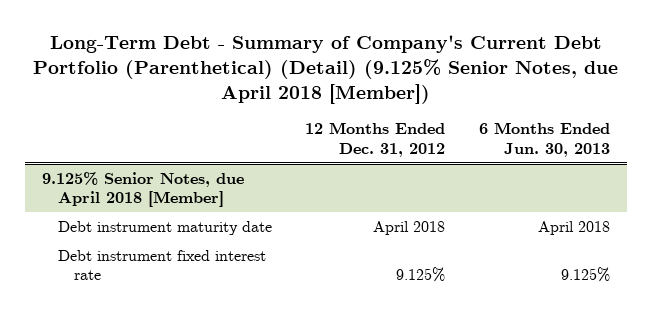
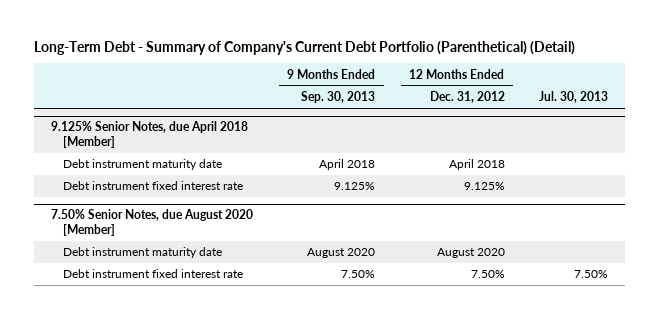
- Long-Term Debt - Summary of Company's Current Debt Portfolio (Parenthetical) (Detail) (9.125% Senior Notes, due April 2018 [Member])
+ Long-Term Debt - Summary of Company's Current Debt Portfolio (Parenthetical) (Detail)
- | 12 Months Ended Dec. 31, 2012 | 6 Months Ended Jun. 30, 2013
+ | 9 Months Ended Sep. 30, 2013 | 12 Months Ended Dec. 31, 2012 | Jul. 30, 2013
+ 7.50% Senior Notes, due August 2020 [Member]
+ Debt instrument maturity date | August 2020 | August 2020 |
+ Debt instrument fixed interest rate | 7.50% | 7.50% | 7.50%

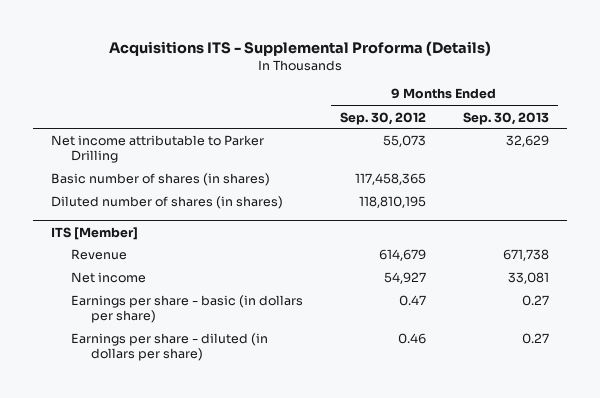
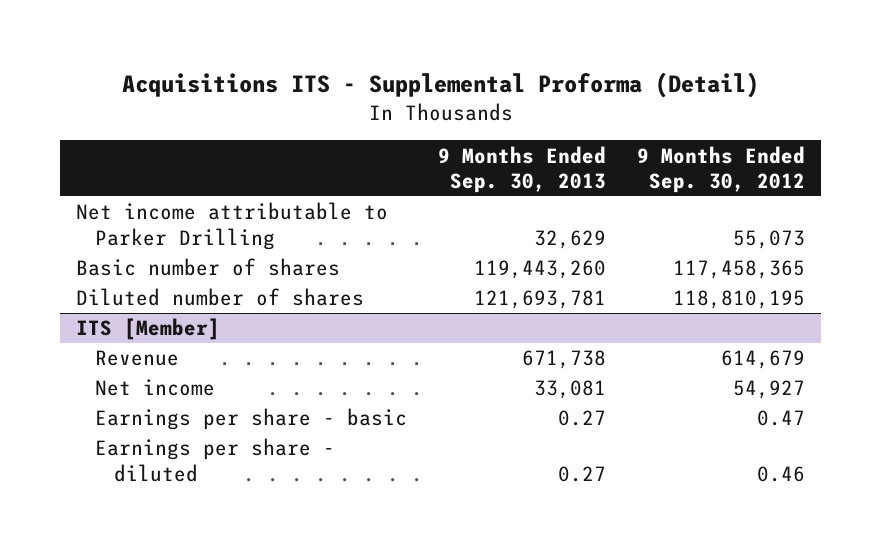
- Acquisitions ITS - Supplemental Proforma (Details)
+ Acquisitions ITS - Supplemental Proforma (Detail)
- | 9 Months Ended Sep. 30, 2012 | 9 Months Ended Sep. 30, 2013
+ | 9 Months Ended Sep. 30, 2013 | 9 Months Ended Sep. 30, 2012
- Basic number of shares (in shares) | 117,458,365 |
- Diluted number of shares (in shares) | 118,810,195 |
+ Basic number of shares | 119,443,260 | 117,458,365
+ Diluted number of shares | 121,693,781 | 118,810,195
@ ITS [Member]
- Earnings per share - basic (in dollars per share) | 0.47 | 0.27
- Earnings per share - diluted (in dollars per share) | 0.46 | 0.27
+ Earnings per share - basic | 0.27 | 0.47
+ Earnings per share - diluted | 0.27 | 0.46

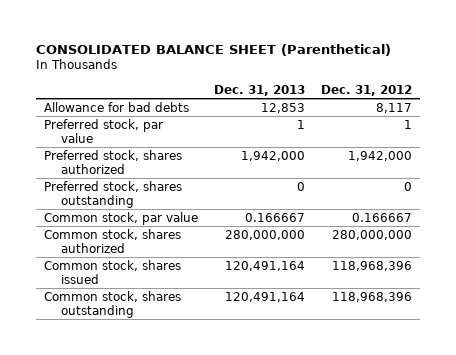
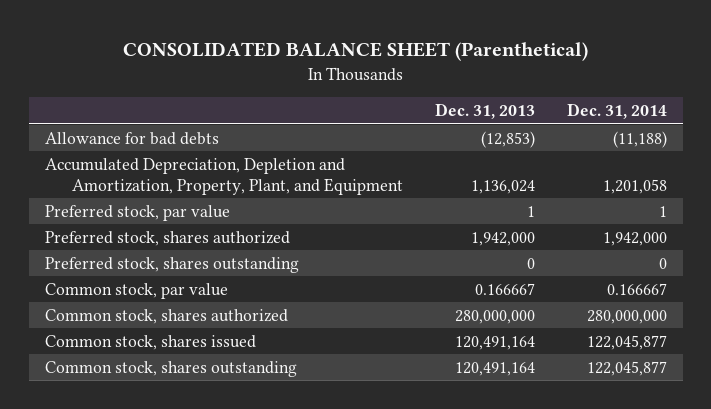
- | Dec. 31, 2013 | Dec. 31, 2012
+ | Dec. 31, 2013 | Dec. 31, 2014
- Allowance for bad debts | 12,853 | 8,117
+ Allowance for bad debts | (12,853) | (11,188)
+ Accumulated Depreciation, Depletion and Amortization, Property, Plant, and Equipment | 1,136,024 | 1,201,058

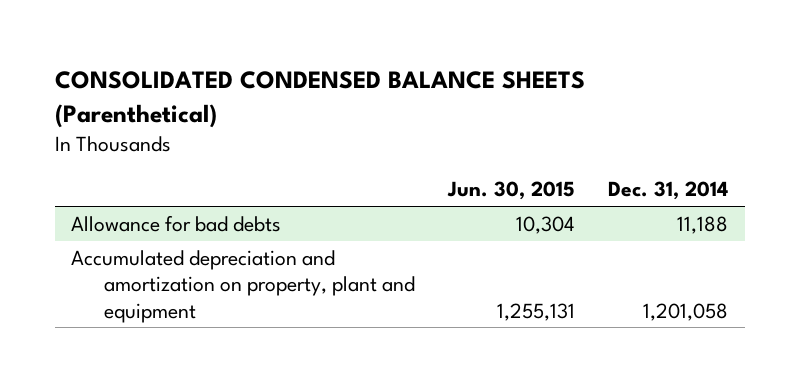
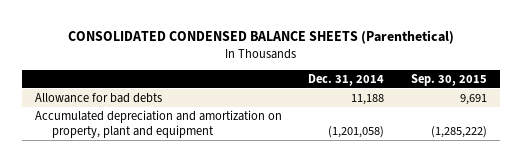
- | Jun. 30, 2015 | Dec. 31, 2014
+ | Dec. 31, 2014 | Sep. 30, 2015
- Accumulated depreciation and amortization on property, plant and equipment | 1,255,131 | 1,201,058
+ Accumulated depreciation and amortization on property, plant and equipment | (1,201,058) | (1,285,222)

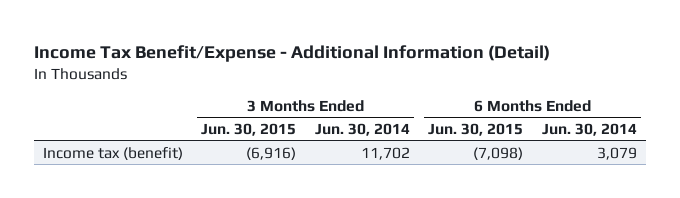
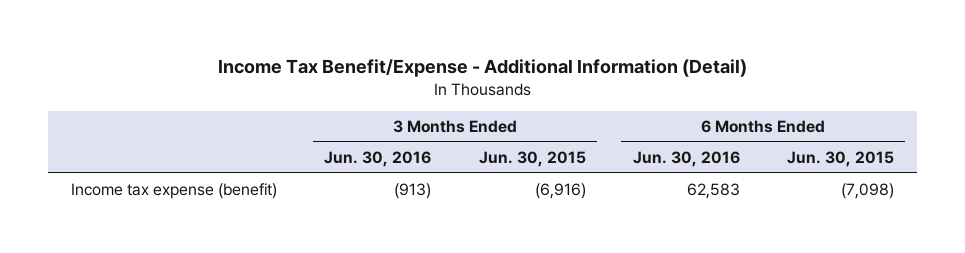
- | 3 Months Ended Jun. 30, 2015 | 3 Months Ended Jun. 30, 2014 | 6 Months Ended Jun. 30, 2015 | 6 Months Ended Jun. 30, 2014
+ | 3 Months Ended Jun. 30, 2016 | 3 Months Ended Jun. 30, 2015 | 6 Months Ended Jun. 30, 2016 | 6 Months Ended Jun. 30, 2015
- Income tax (benefit) | (6,916) | 11,702 | (7,098) | 3,079
+ Income tax expense (benefit) | (913) | (6,916) | 62,583 | (7,098)

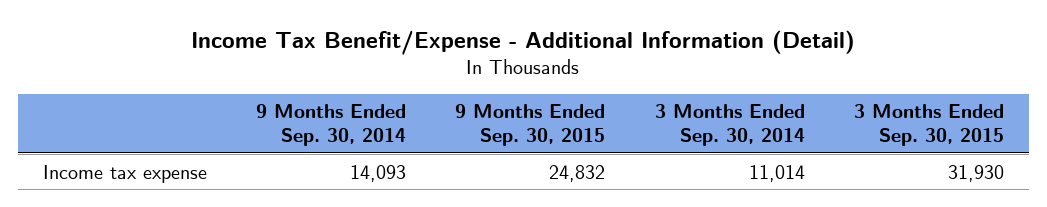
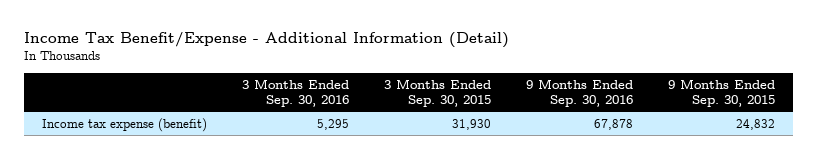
- | 9 Months Ended Sep. 30, 2014 | 9 Months Ended Sep. 30, 2015 | 3 Months Ended Sep. 30, 2014 | 3 Months Ended Sep. 30, 2015
+ | 3 Months Ended Sep. 30, 2016 | 3 Months Ended Sep. 30, 2015 | 9 Months Ended Sep. 30, 2016 | 9 Months Ended Sep. 30, 2015
- Income tax expense | 14,093 | 24,832 | 11,014 | 31,930
+ Income tax expense (benefit) | 5,295 | 31,930 | 67,878 | 24,832

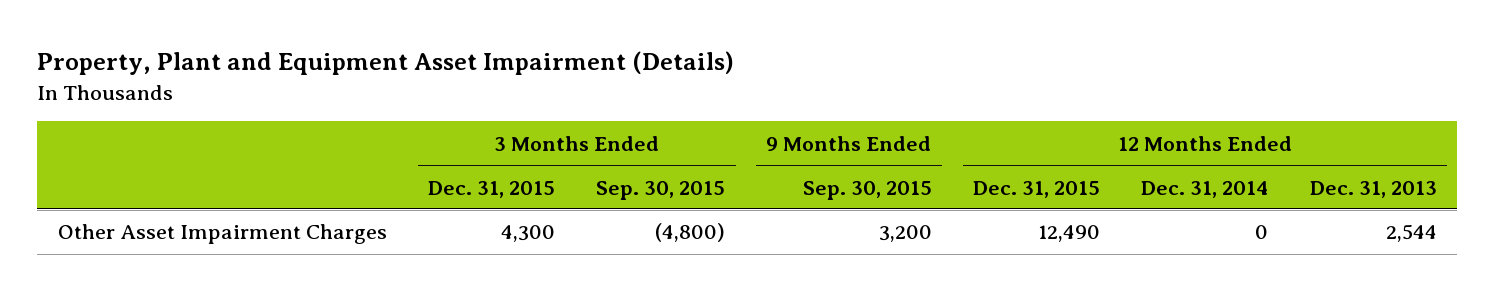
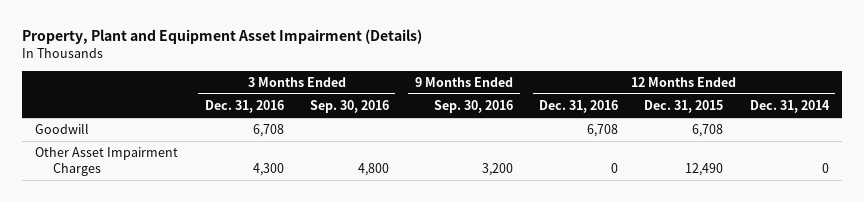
- | 3 Months Ended Dec. 31, 2015 | 3 Months Ended Sep. 30, 2015 | 9 Months Ended Sep. 30, 2015 | 12 Months Ended Dec. 31, 2015 | 12 Months Ended Dec. 31, 2014 | 12 Months Ended Dec. 31, 2013
+ | 3 Months Ended Dec. 31, 2016 | 3 Months Ended Sep. 30, 2016 | 9 Months Ended Sep. 30, 2016 | 12 Months Ended Dec. 31, 2016 | 12 Months Ended Dec. 31, 2015 | 12 Months Ended Dec. 31, 2014
+ Goodwill | 6,708 | | | 6,708 | 6,708 |

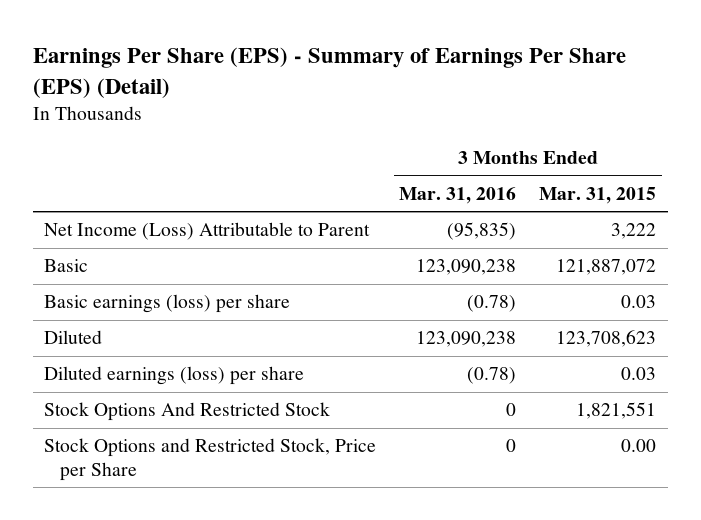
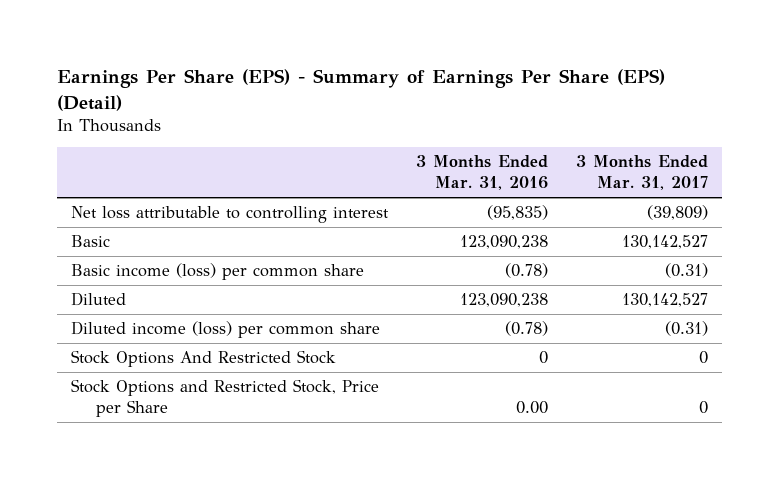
- | 3 Months Ended Mar. 31, 2016 | 3 Months Ended Mar. 31, 2015
+ | 3 Months Ended Mar. 31, 2016 | 3 Months Ended Mar. 31, 2017
- Net Income (Loss) Attributable to Parent | (95,835) | 3,222
+ Net loss attributable to controlling interest | (95,835) | (39,809)
- Basic earnings (loss) per share | (0.78) | 0.03
+ Basic income (loss) per common share | (0.78) | (0.31)
- Diluted earnings (loss) per share | (0.78) | 0.03
+ Diluted income (loss) per common share | (0.78) | (0.31)
- Stock Options and Restricted Stock, Price per Share | 0 | 0.00
+ Stock Options and Restricted Stock, Price per Share | 0.00 | 0

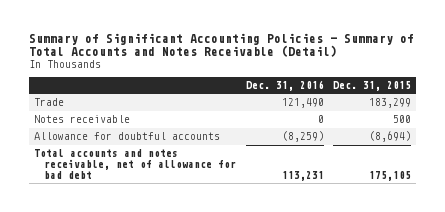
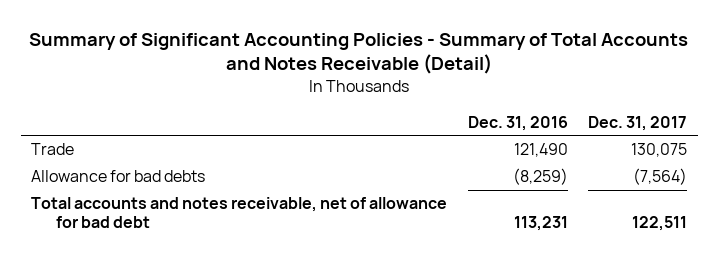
- | Dec. 31, 2016 | Dec. 31, 2015
+ | Dec. 31, 2016 | Dec. 31, 2017
- Notes receivable | 0 | 500
- Allowance for doubtful accounts | (8,259) | (8,694)
+ Allowance for bad debts | (8,259) | (7,564)

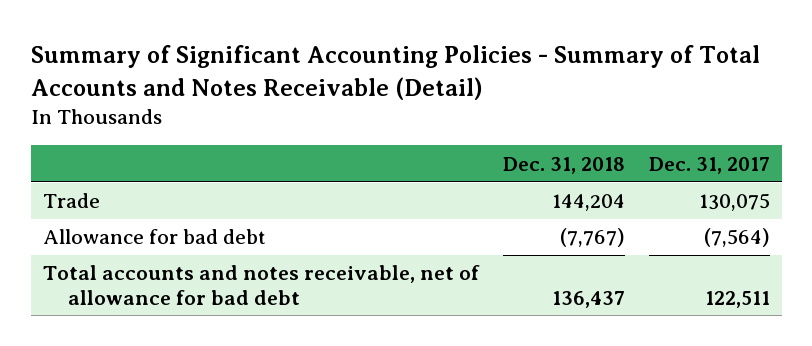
- | Dec. 31, 2016 | Dec. 31, 2017
+ | Dec. 31, 2018 | Dec. 31, 2017
- Allowance for bad debts | (8,259) | (7,564)
+ Allowance for bad debt | (7,767) | (7,564)

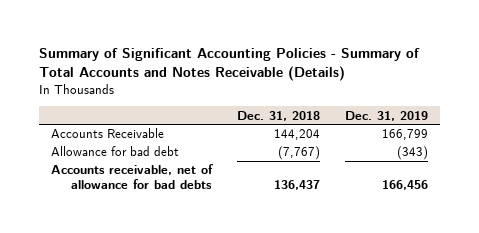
- Summary of Significant Accounting Policies - Summary of Total Accounts and Notes Receivable (Detail)
+ Summary of Significant Accounting Policies - Summary of Total Accounts and Notes Receivable (Details)
- | Dec. 31, 2018 | Dec. 31, 2017
+ | Dec. 31, 2018 | Dec. 31, 2019
- Trade | 144,204 | 130,075
+ Accounts Receivable | 144,204 | 166,799
- Total accounts and notes receivable, net of allowance for bad debt | 136,437 | 122,511
+ Accounts receivable, net of allowance for bad debts | 136,437 | 166,456

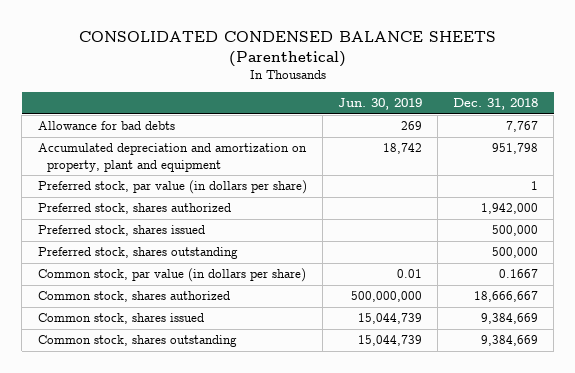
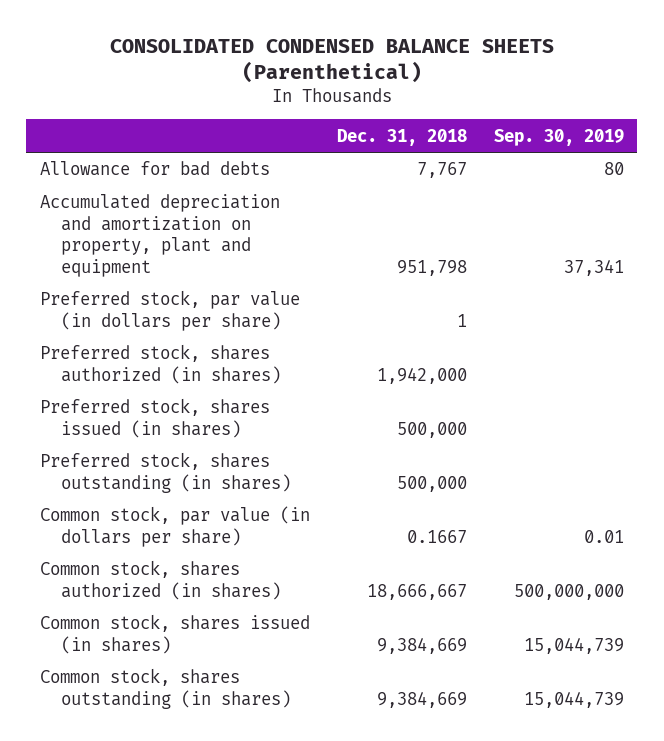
- | Jun. 30, 2019 | Dec. 31, 2018
+ | Dec. 31, 2018 | Sep. 30, 2019
- Preferred stock, shares authorized | | 1,942,000
- Preferred stock, shares issued | | 500,000
- Preferred stock, shares outstanding | | 500,000
+ Preferred stock, shares authorized (in shares) | 1,942,000 |
+ Preferred stock, shares issued (in shares) | 500,000 |
+ Preferred stock, shares outstanding (in shares) | 500,000 |
- Common stock, shares authorized | 500,000,000 | 18,666,667
- Common stock, shares issued | 15,044,739 | 9,384,669
- Common stock, shares outstanding | 15,044,739 | 9,384,669
+ Common stock, shares authorized (in shares) | 18,666,667 | 500,000,000
+ Common stock, shares issued (in shares) | 9,384,669 | 15,044,739
+ Common stock, shares outstanding (in shares) | 9,384,669 | 15,044,739

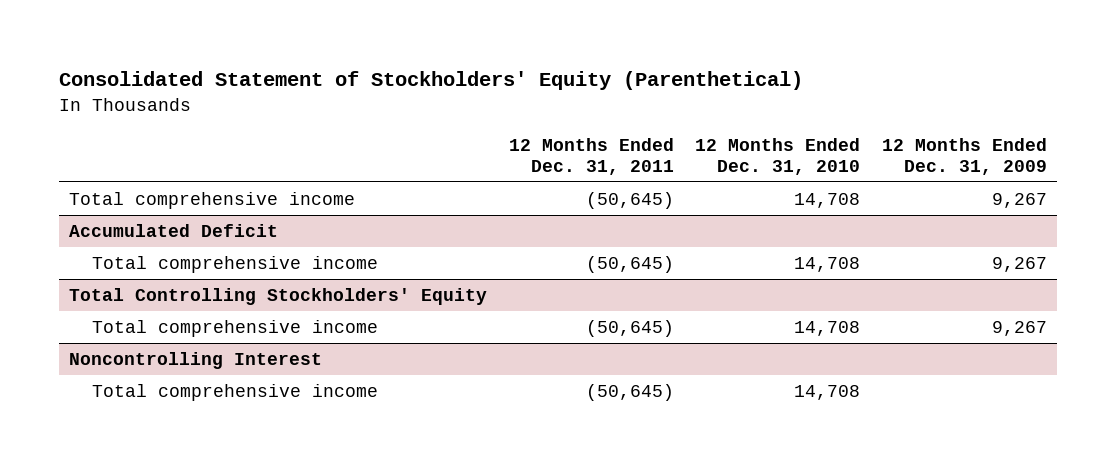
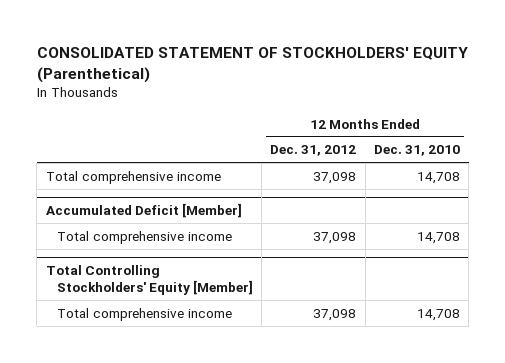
- Consolidated Statement of Stockholders' Equity (Parenthetical)
+ CONSOLIDATED STATEMENT OF STOCKHOLDERS' EQUITY (Parenthetical)
- | 12 Months Ended Dec. 31, 2011 | 12 Months Ended Dec. 31, 2010 | 12 Months Ended Dec. 31, 2009
+ | 12 Months Ended Dec. 31, 2012 | 12 Months Ended Dec. 31, 2010
- Accumulated Deficit
- Total comprehensive income | (50,645) | 14,708 | 9,267
- Total Controlling Stockholders' Equity
+ Accumulated Deficit [Member]
- Noncontrolling Interest
+ Total Controlling Stockholders' Equity [Member]

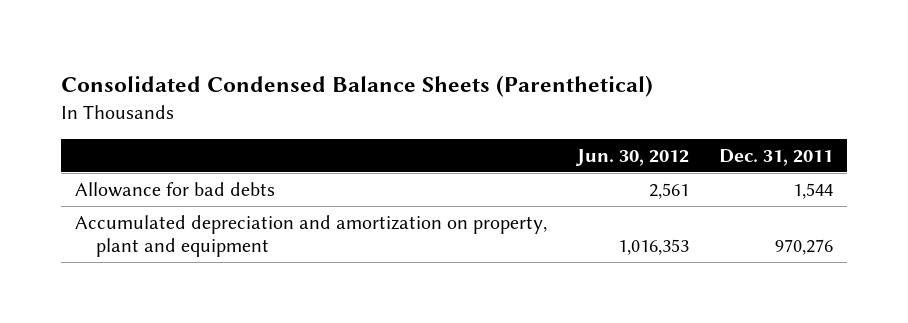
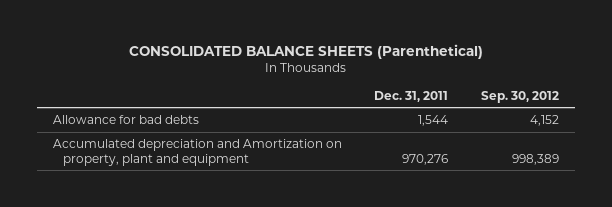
- Consolidated Condensed Balance Sheets (Parenthetical)
+ CONSOLIDATED BALANCE SHEETS (Parenthetical)
- | Jun. 30, 2012 | Dec. 31, 2011
+ | Dec. 31, 2011 | Sep. 30, 2012
- Accumulated depreciation and amortization on property, plant and equipment | 1,016,353 | 970,276
+ Accumulated depreciation and Amortization on property, plant and equipment | 970,276 | 998,389

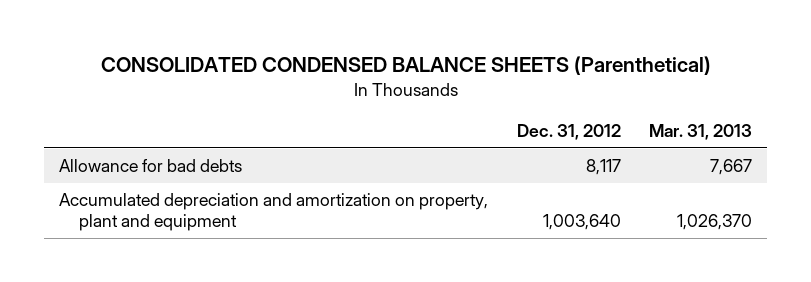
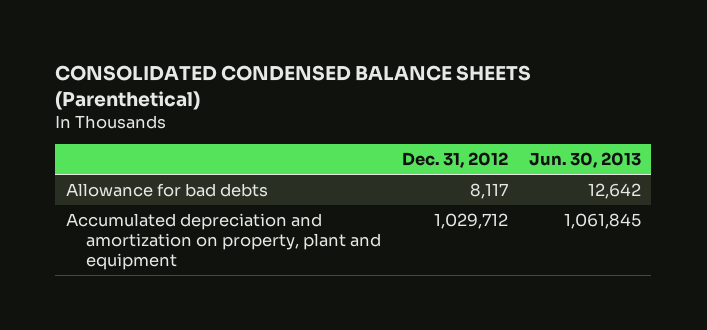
- | Dec. 31, 2012 | Mar. 31, 2013
+ | Dec. 31, 2012 | Jun. 30, 2013
- Accumulated depreciation and amortization on property, plant and equipment | 1,003,640 | 1,026,370
+ Accumulated depreciation and amortization on property, plant and equipment | 1,029,712 | 1,061,845

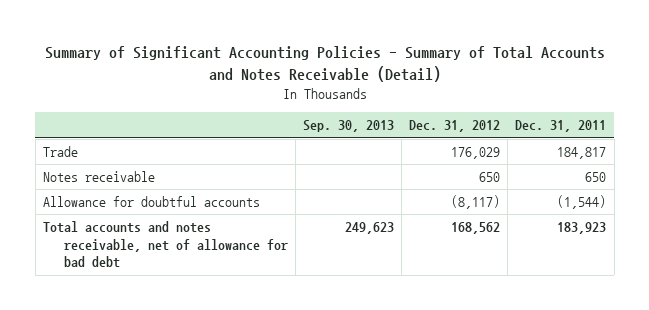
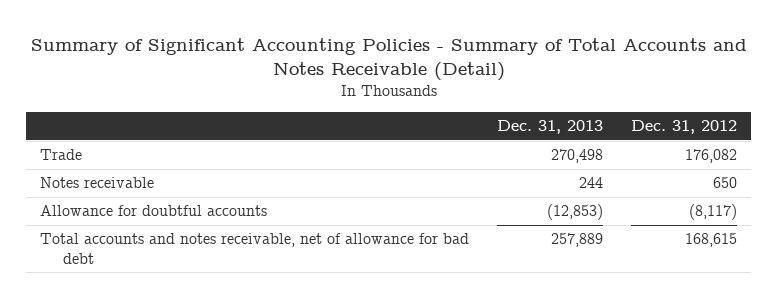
- | Sep. 30, 2013 | Dec. 31, 2012 | Dec. 31, 2011
+ | Dec. 31, 2013 | Dec. 31, 2012
- Trade | | 176,029 | 184,817
+ Trade | 270,498 | 176,082
- Total accounts and notes receivable, net of allowance for bad debt | 249,623 | 168,562 | 183,923
+ Total accounts and notes receivable, net of allowance for bad debt | 257,889 | 168,615

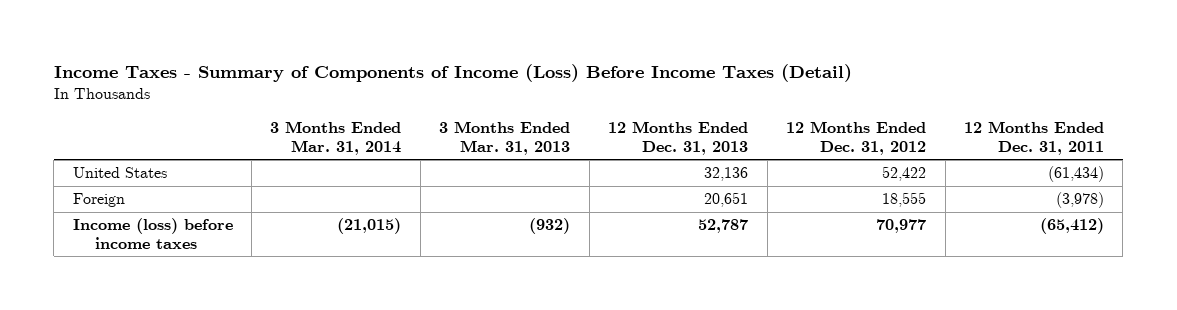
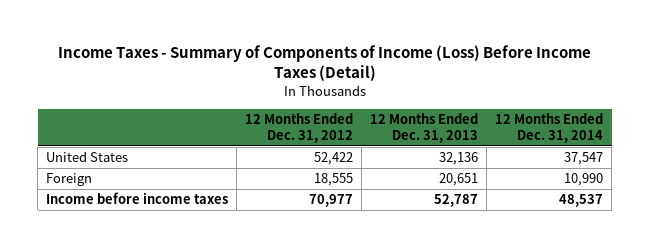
- | 3 Months Ended Mar. 31, 2014 | 3 Months Ended Mar. 31, 2013 | 12 Months Ended Dec. 31, 2013 | 12 Months Ended Dec. 31, 2012 | 12 Months Ended Dec. 31, 2011
+ | 12 Months Ended Dec. 31, 2012 | 12 Months Ended Dec. 31, 2013 | 12 Months Ended Dec. 31, 2014
- Income (loss) before income taxes | (21,015) | (932) | 52,787 | 70,977 | (65,412)
+ Income before income taxes | 70,977 | 52,787 | 48,537

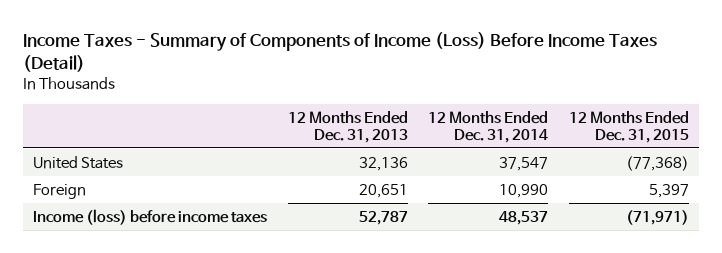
- | 12 Months Ended Dec. 31, 2012 | 12 Months Ended Dec. 31, 2013 | 12 Months Ended Dec. 31, 2014
+ | 12 Months Ended Dec. 31, 2013 | 12 Months Ended Dec. 31, 2014 | 12 Months Ended Dec. 31, 2015
- Income before income taxes | 70,977 | 52,787 | 48,537
+ Income (loss) before income taxes | 52,787 | 48,537 | (71,971)

